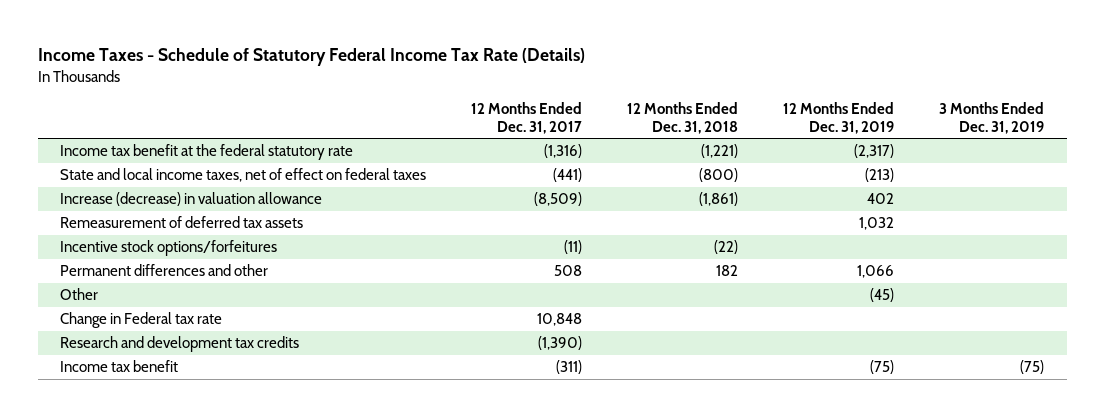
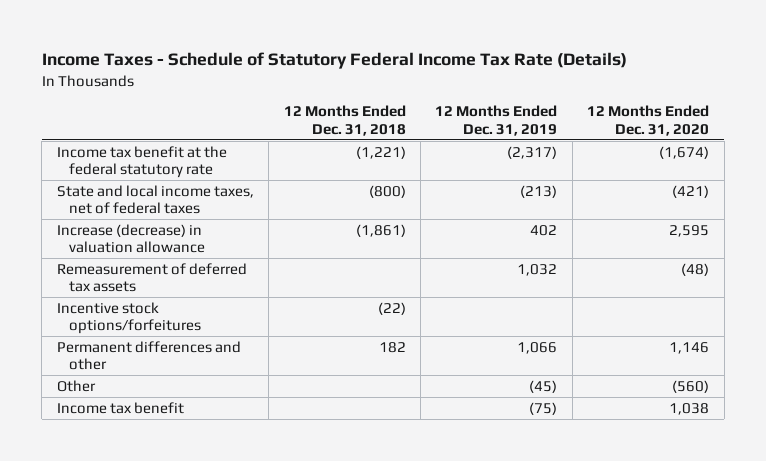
- | 12 Months Ended Dec. 31, 2017 | 12 Months Ended Dec. 31, 2018 | 12 Months Ended Dec. 31, 2019 | 3 Months Ended Dec. 31, 2019
+ | 12 Months Ended Dec. 31, 2018 | 12 Months Ended Dec. 31, 2019 | 12 Months Ended Dec. 31, 2020
- State and local income taxes, net of effect on federal taxes | (441) | (800) | (213) |
+ State and local income taxes, net of federal taxes | (800) | (213) | (421)
- Change in Federal tax rate | 10,848 | | |
- Research and development tax credits | (1,390) | | |

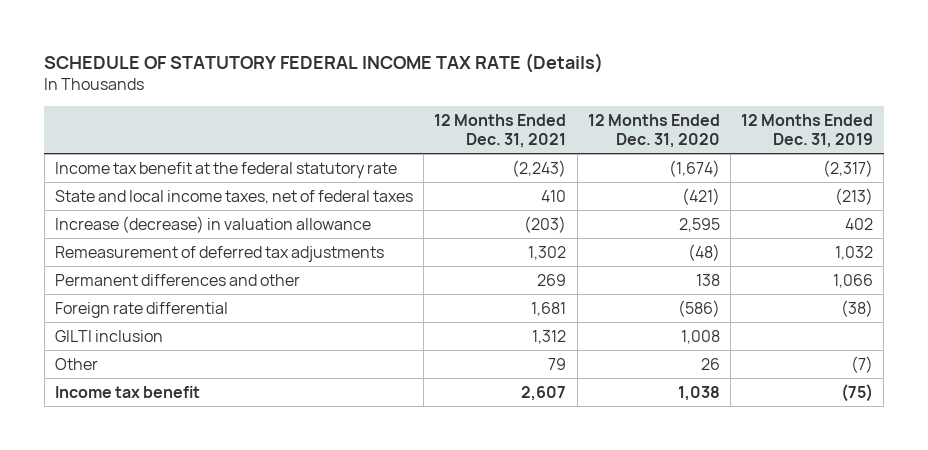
- Income Taxes - Schedule of Statutory Federal Income Tax Rate (Details)
+ SCHEDULE OF STATUTORY FEDERAL INCOME TAX RATE (Details)
- | 12 Months Ended Dec. 31, 2018 | 12 Months Ended Dec. 31, 2019 | 12 Months Ended Dec. 31, 2020
+ | 12 Months Ended Dec. 31, 2021 | 12 Months Ended Dec. 31, 2020 | 12 Months Ended Dec. 31, 2019
- Remeasurement of deferred tax assets | | 1,032 | (48)
- Incentive stock options/forfeitures | (22) | |
- Permanent differences and other | 182 | 1,066 | 1,146
- Other | | (45) | (560)
+ Remeasurement of deferred tax adjustments | 1,302 | (48) | 1,032
+ Permanent differences and other | 269 | 138 | 1,066
+ Foreign rate differential | 1,681 | (586) | (38)
+ GILTI inclusion | 1,312 | 1,008 |
+ Other | 79 | 26 | (7)

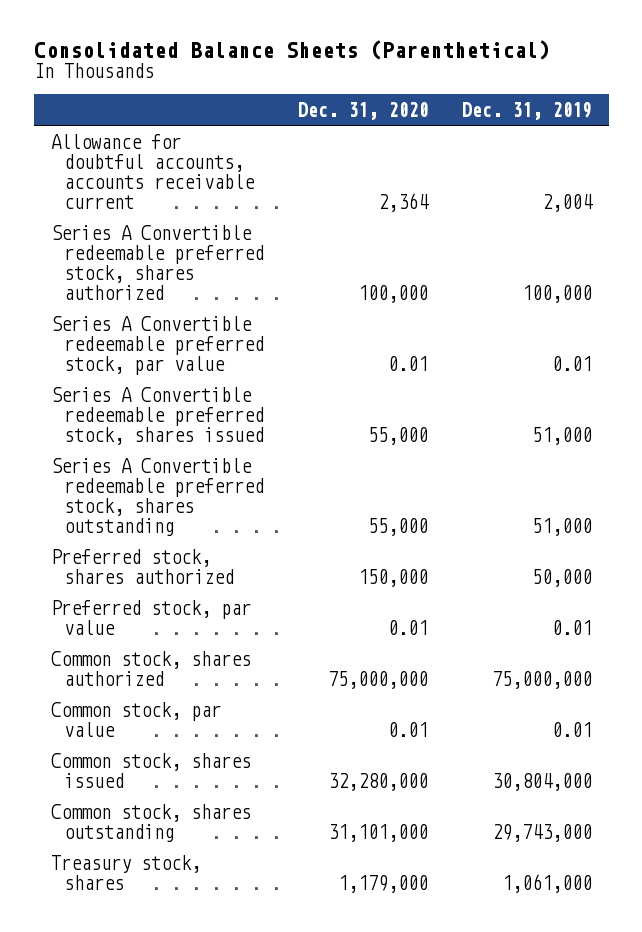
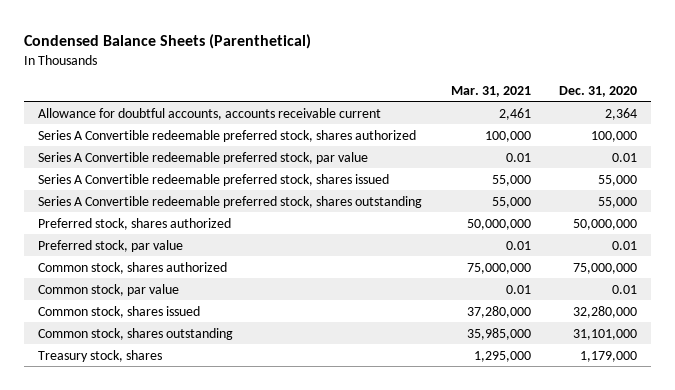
- Consolidated Balance Sheets (Parenthetical)
+ Condensed Balance Sheets (Parenthetical)
- | Dec. 31, 2020 | Dec. 31, 2019
+ | Mar. 31, 2021 | Dec. 31, 2020
- Preferred stock, shares authorized | 150,000 | 50,000
+ Preferred stock, shares authorized | 50,000,000 | 50,000,000

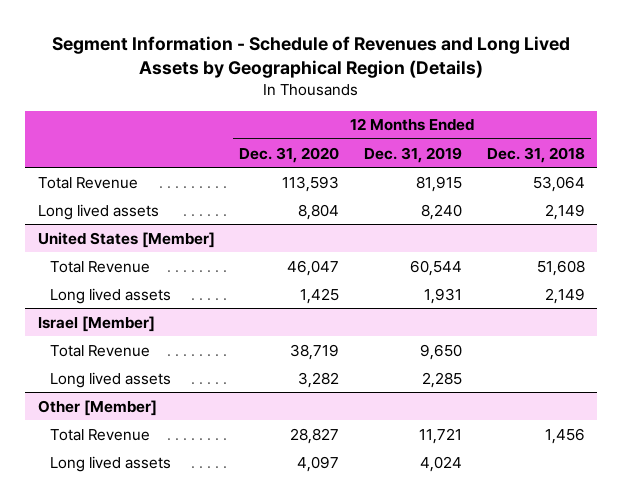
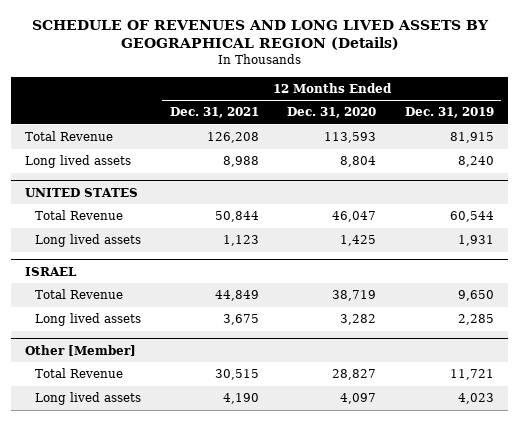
- Segment Information - Schedule of Revenues and Long Lived Assets by Geographical Region (Details)
+ SCHEDULE OF REVENUES AND LONG LIVED ASSETS BY GEOGRAPHICAL REGION (Details)
- | 12 Months Ended Dec. 31, 2020 | 12 Months Ended Dec. 31, 2019 | 12 Months Ended Dec. 31, 2018
+ | 12 Months Ended Dec. 31, 2021 | 12 Months Ended Dec. 31, 2020 | 12 Months Ended Dec. 31, 2019
- United States [Member]
+ UNITED STATES
- Israel [Member]
+ ISRAEL
@ Other [Member]
- Long lived assets | 4,097 | 4,024 |
+ Long lived assets | 4,190 | 4,097 | 4,023

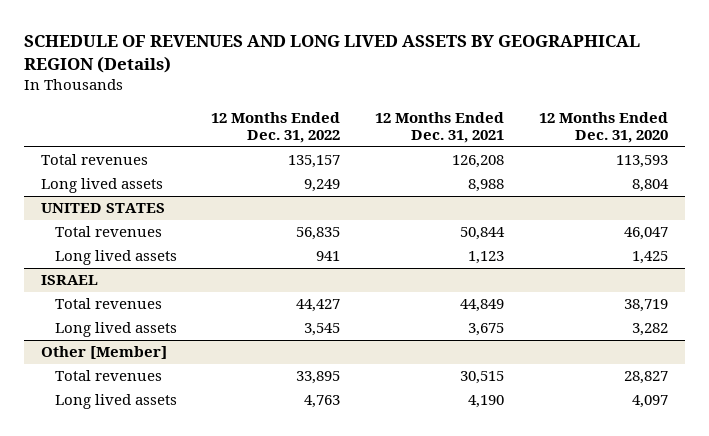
- | 12 Months Ended Dec. 31, 2021 | 12 Months Ended Dec. 31, 2020 | 12 Months Ended Dec. 31, 2019
+ | 12 Months Ended Dec. 31, 2022 | 12 Months Ended Dec. 31, 2021 | 12 Months Ended Dec. 31, 2020
- Total Revenue | 126,208 | 113,593 | 81,915
+ Total revenues | 135,157 | 126,208 | 113,593
@ UNITED STATES
- Total Revenue | 50,844 | 46,047 | 60,544
+ Total revenues | 56,835 | 50,844 | 46,047
@ ISRAEL
- Total Revenue | 44,849 | 38,719 | 9,650
+ Total revenues | 44,427 | 44,849 | 38,719
@ Other [Member]
- Total Revenue | 30,515 | 28,827 | 11,721
+ Total revenues | 33,895 | 30,515 | 28,827

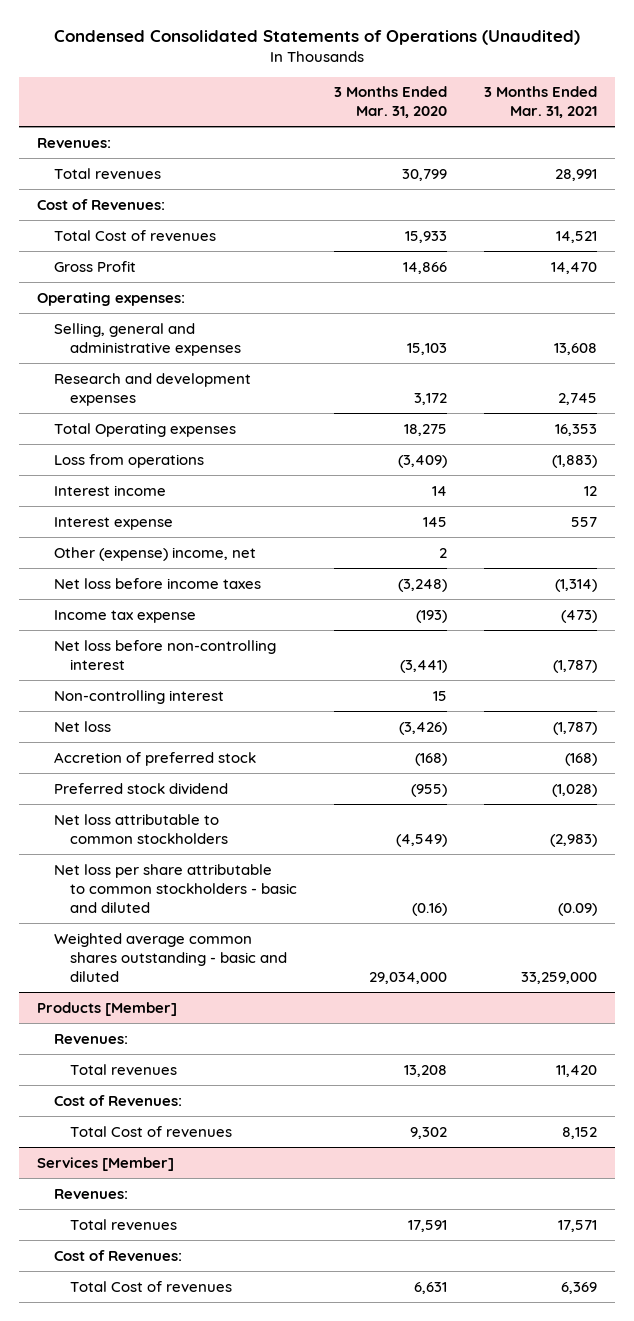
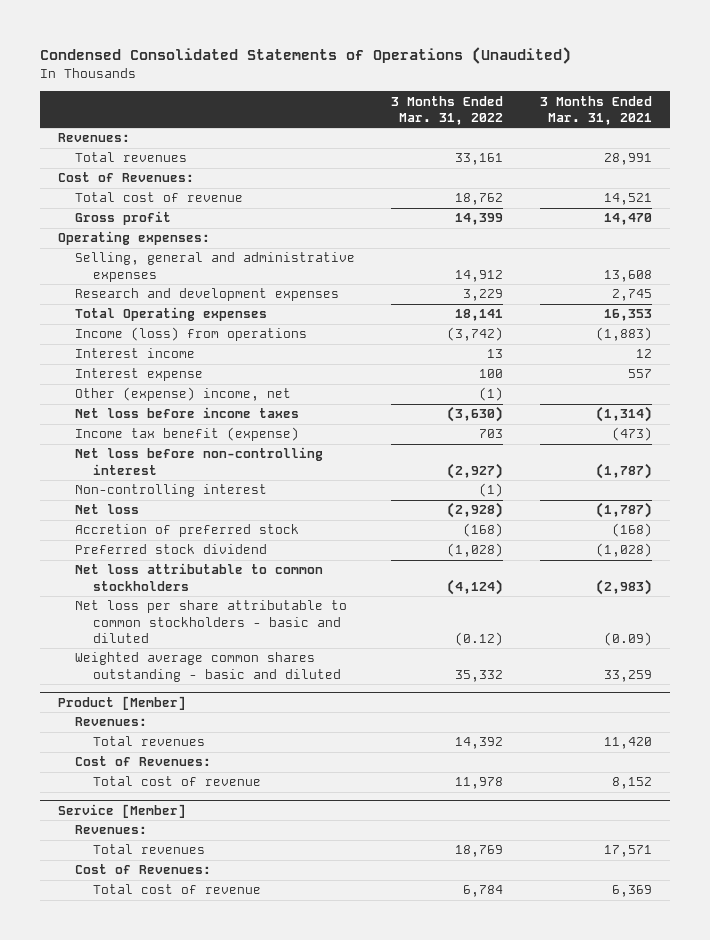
- | 3 Months Ended Mar. 31, 2020 | 3 Months Ended Mar. 31, 2021
+ | 3 Months Ended Mar. 31, 2022 | 3 Months Ended Mar. 31, 2021
- Total Cost of revenues | 15,933 | 14,521
- Gross Profit | 14,866 | 14,470
+ Total cost of revenue | 18,762 | 14,521
+ Gross profit | 14,399 | 14,470
- Loss from operations | (3,409) | (1,883)
+ Income (loss) from operations | (3,742) | (1,883)
- Income tax expense | (193) | (473)
+ Income tax benefit (expense) | 703 | (473)
- Weighted average common shares outstanding - basic and diluted | 29,034,000 | 33,259,000
- Products [Member]
+ Weighted average common shares outstanding - basic and diluted | 35,332 | 33,259
+ Product [Member]
- Total Cost of revenues | 9,302 | 8,152
- Services [Member]
+ Total cost of revenue | 11,978 | 8,152
+ Service [Member]
- Total Cost of revenues | 6,631 | 6,369
+ Total cost of revenue | 6,784 | 6,369

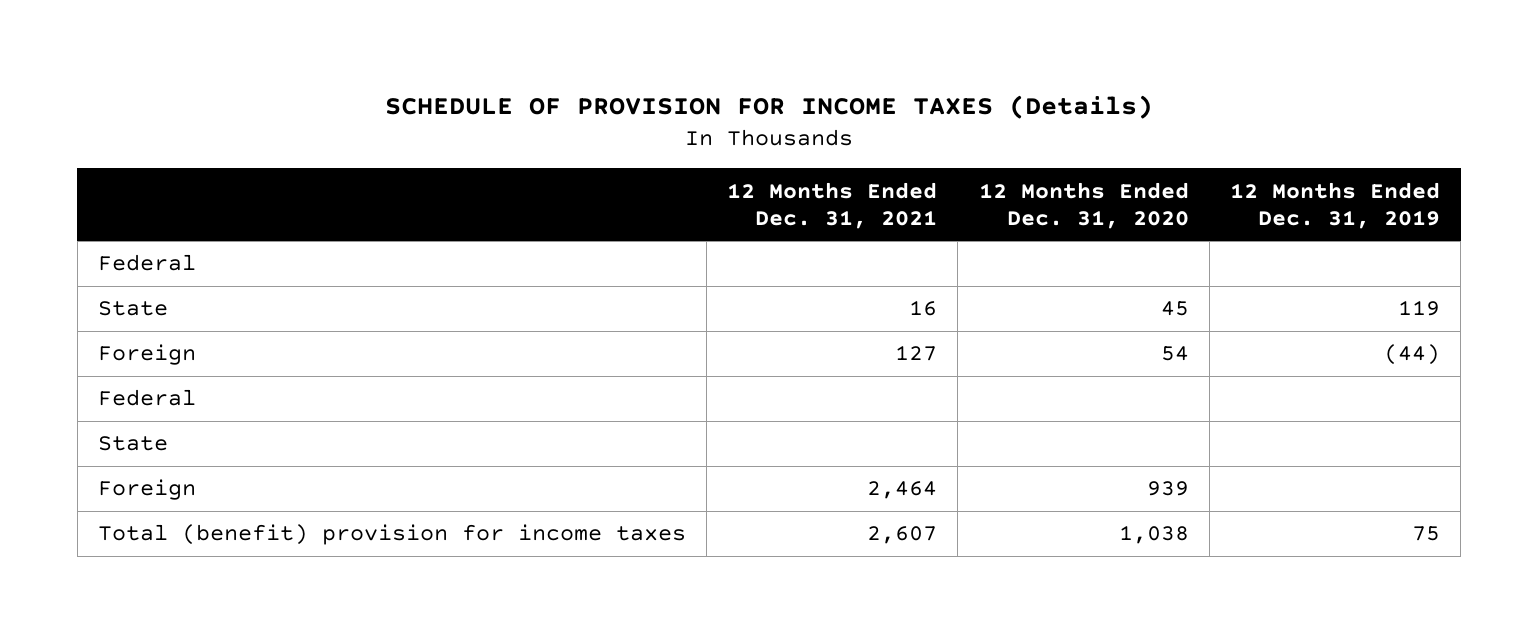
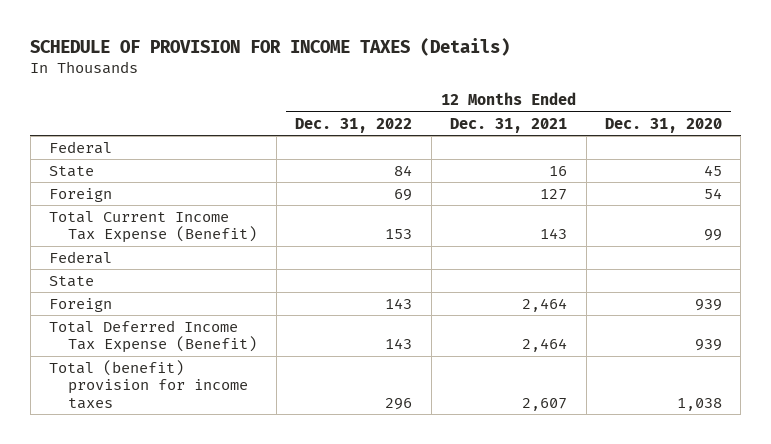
- | 12 Months Ended Dec. 31, 2021 | 12 Months Ended Dec. 31, 2020 | 12 Months Ended Dec. 31, 2019
+ | 12 Months Ended Dec. 31, 2022 | 12 Months Ended Dec. 31, 2021 | 12 Months Ended Dec. 31, 2020
+ Total Current Income Tax Expense (Benefit) | 153 | 143 | 99
+ Total Deferred Income Tax Expense (Benefit) | 143 | 2,464 | 939

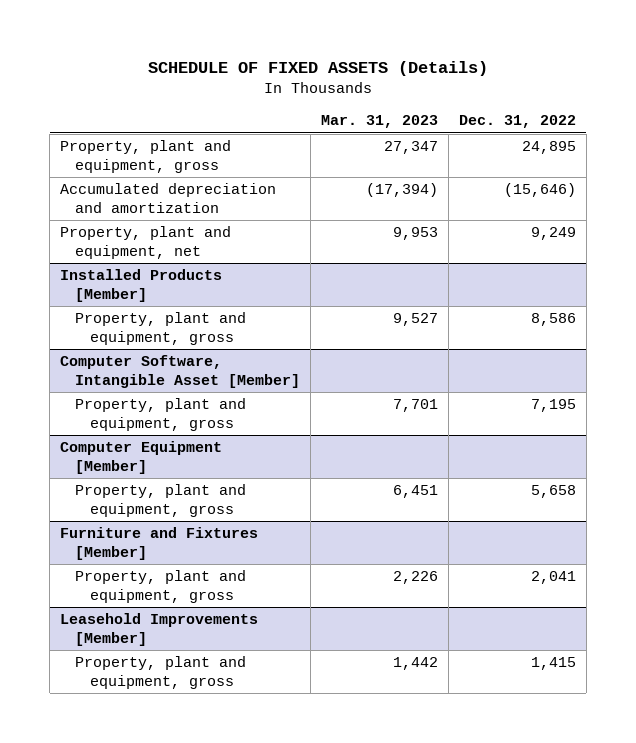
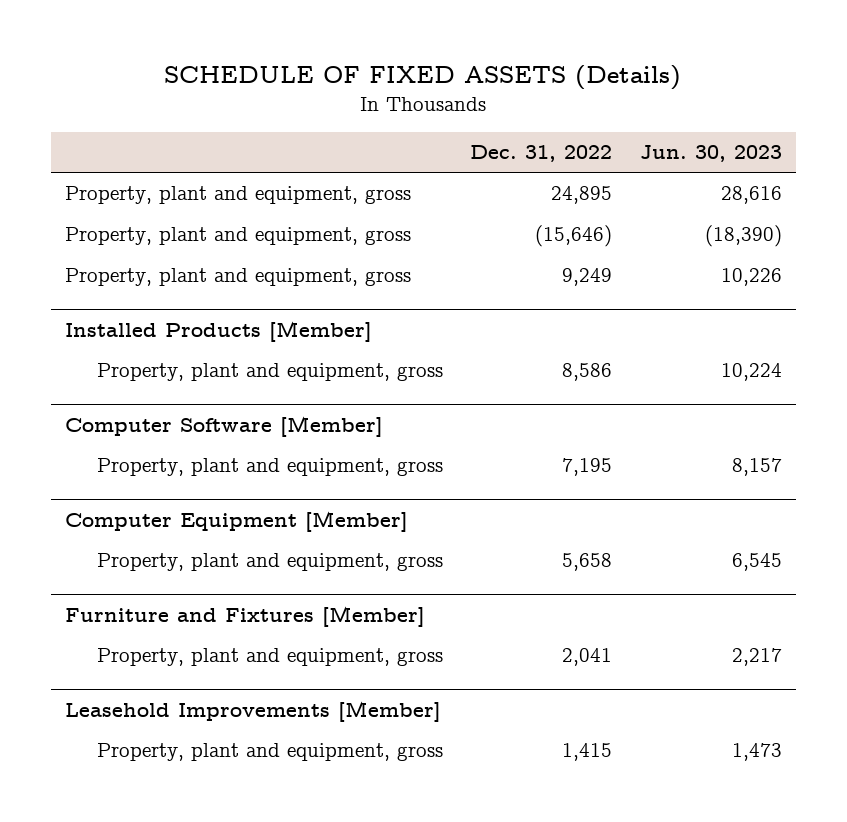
- | Mar. 31, 2023 | Dec. 31, 2022
+ | Dec. 31, 2022 | Jun. 30, 2023
- Accumulated depreciation and amortization | (17,394) | (15,646)
- Property, plant and equipment, net | 9,953 | 9,249
+ Property, plant and equipment, gross | (15,646) | (18,390)
+ Property, plant and equipment, gross | 9,249 | 10,226
- Computer Software, Intangible Asset [Member]
+ Computer Software [Member]

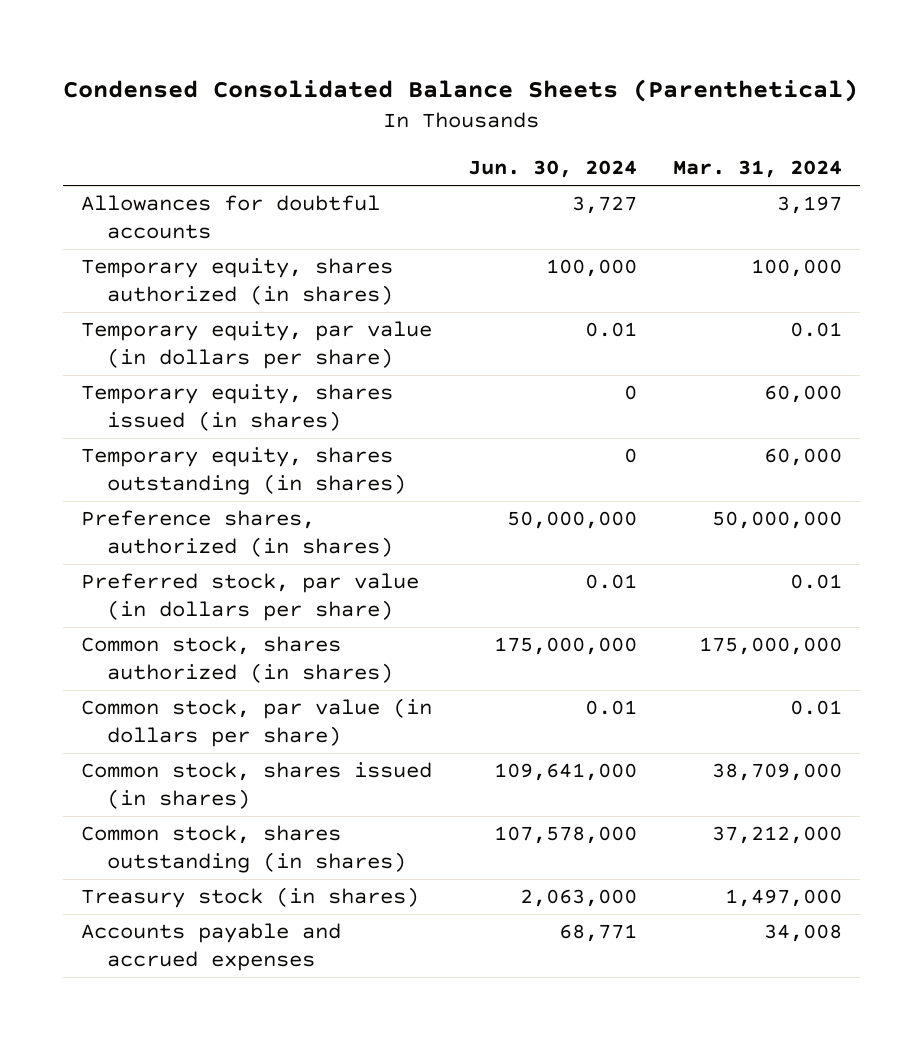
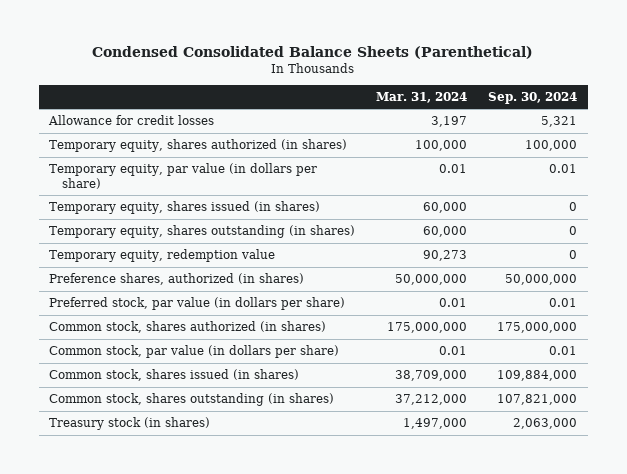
- | Jun. 30, 2024 | Mar. 31, 2024
+ | Mar. 31, 2024 | Sep. 30, 2024
- Allowances for doubtful accounts | 3,727 | 3,197
+ Allowance for credit losses | 3,197 | 5,321
+ Temporary equity, redemption value | 90,273 | 0
- Accounts payable and accrued expenses | 68,771 | 34,008

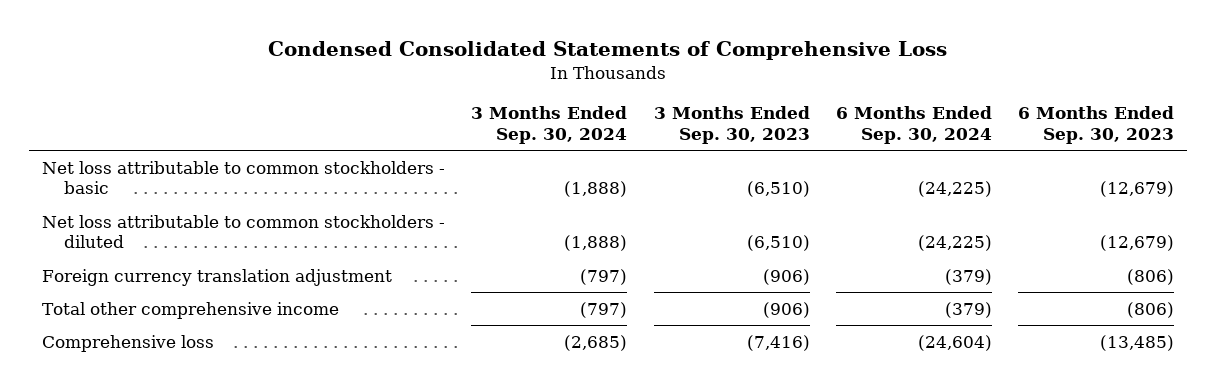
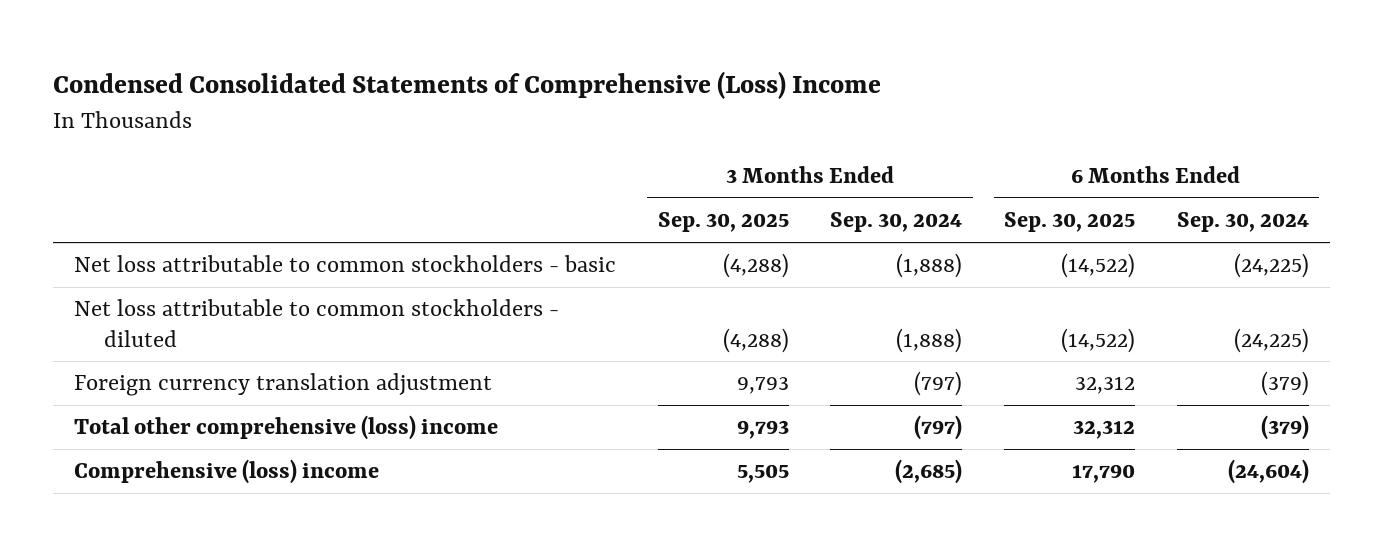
- Condensed Consolidated Statements of Comprehensive Loss
+ Condensed Consolidated Statements of Comprehensive (Loss) Income
- | 3 Months Ended Sep. 30, 2024 | 3 Months Ended Sep. 30, 2023 | 6 Months Ended Sep. 30, 2024 | 6 Months Ended Sep. 30, 2023
+ | 3 Months Ended Sep. 30, 2025 | 3 Months Ended Sep. 30, 2024 | 6 Months Ended Sep. 30, 2025 | 6 Months Ended Sep. 30, 2024
- Total other comprehensive income | (797) | (906) | (379) | (806)
- Comprehensive loss | (2,685) | (7,416) | (24,604) | (13,485)
+ Total other comprehensive (loss) income | 9,793 | (797) | 32,312 | (379)
+ Comprehensive (loss) income | 5,505 | (2,685) | 17,790 | (24,604)

